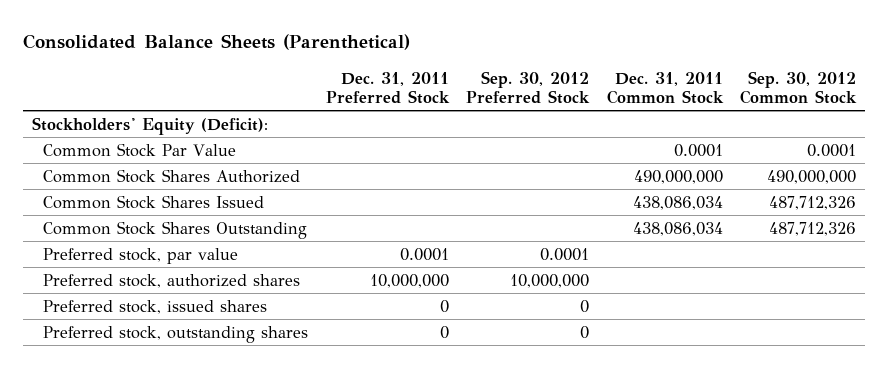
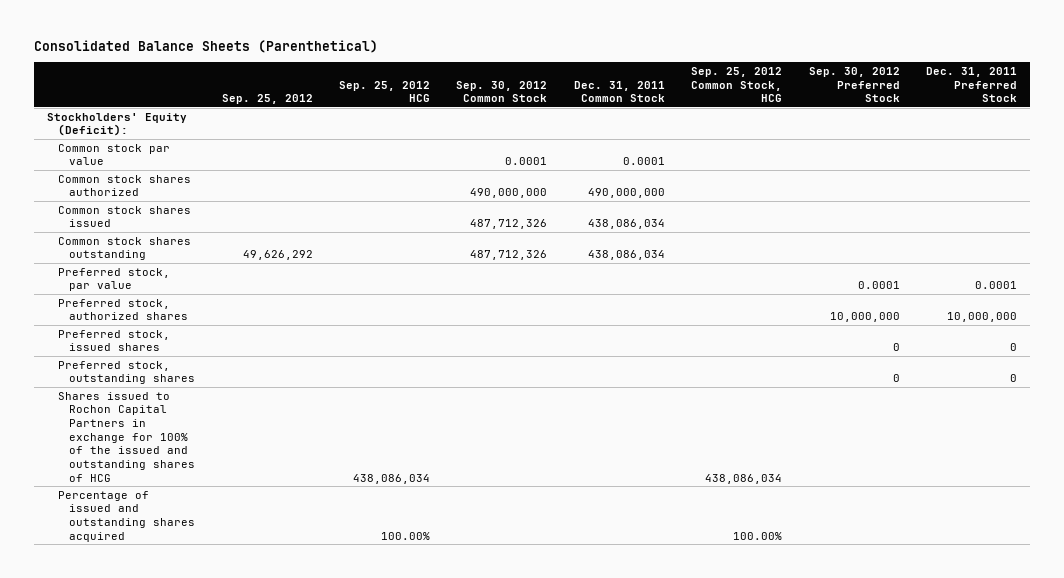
- | Dec. 31, 2011 Preferred Stock | Sep. 30, 2012 Preferred Stock | Dec. 31, 2011 Common Stock | Sep. 30, 2012 Common Stock
+ | Sep. 25, 2012 | Sep. 25, 2012 HCG | Sep. 30, 2012 Common Stock | Dec. 31, 2011 Common Stock | Sep. 25, 2012 Common Stock, HCG | Sep. 30, 2012 Preferred Stock | Dec. 31, 2011 Preferred Stock
- Common Stock Par Value | | | 0.0001 | 0.0001
- Common Stock Shares Authorized | | | 490,000,000 | 490,000,000
- Common Stock Shares Issued | | | 438,086,034 | 487,712,326
- Common Stock Shares Outstanding | | | 438,086,034 | 487,712,326
+ Common stock par value | | | 0.0001 | 0.0001 | | |
+ Common stock shares authorized | | | 490,000,000 | 490,000,000 | | |
+ Common stock shares issued | | | 487,712,326 | 438,086,034 | | |
+ Common stock shares outstanding | 49,626,292 | | 487,712,326 | 438,086,034 | | |
+ Shares issued to Rochon Capital Partners in exchange for 100% of the issued and outstanding shares of HCG | | 438,086,034 | | | 438,086,034 | |
+ Percentage of issued and outstanding shares acquired | | 100.00% | | | 100.00% | |

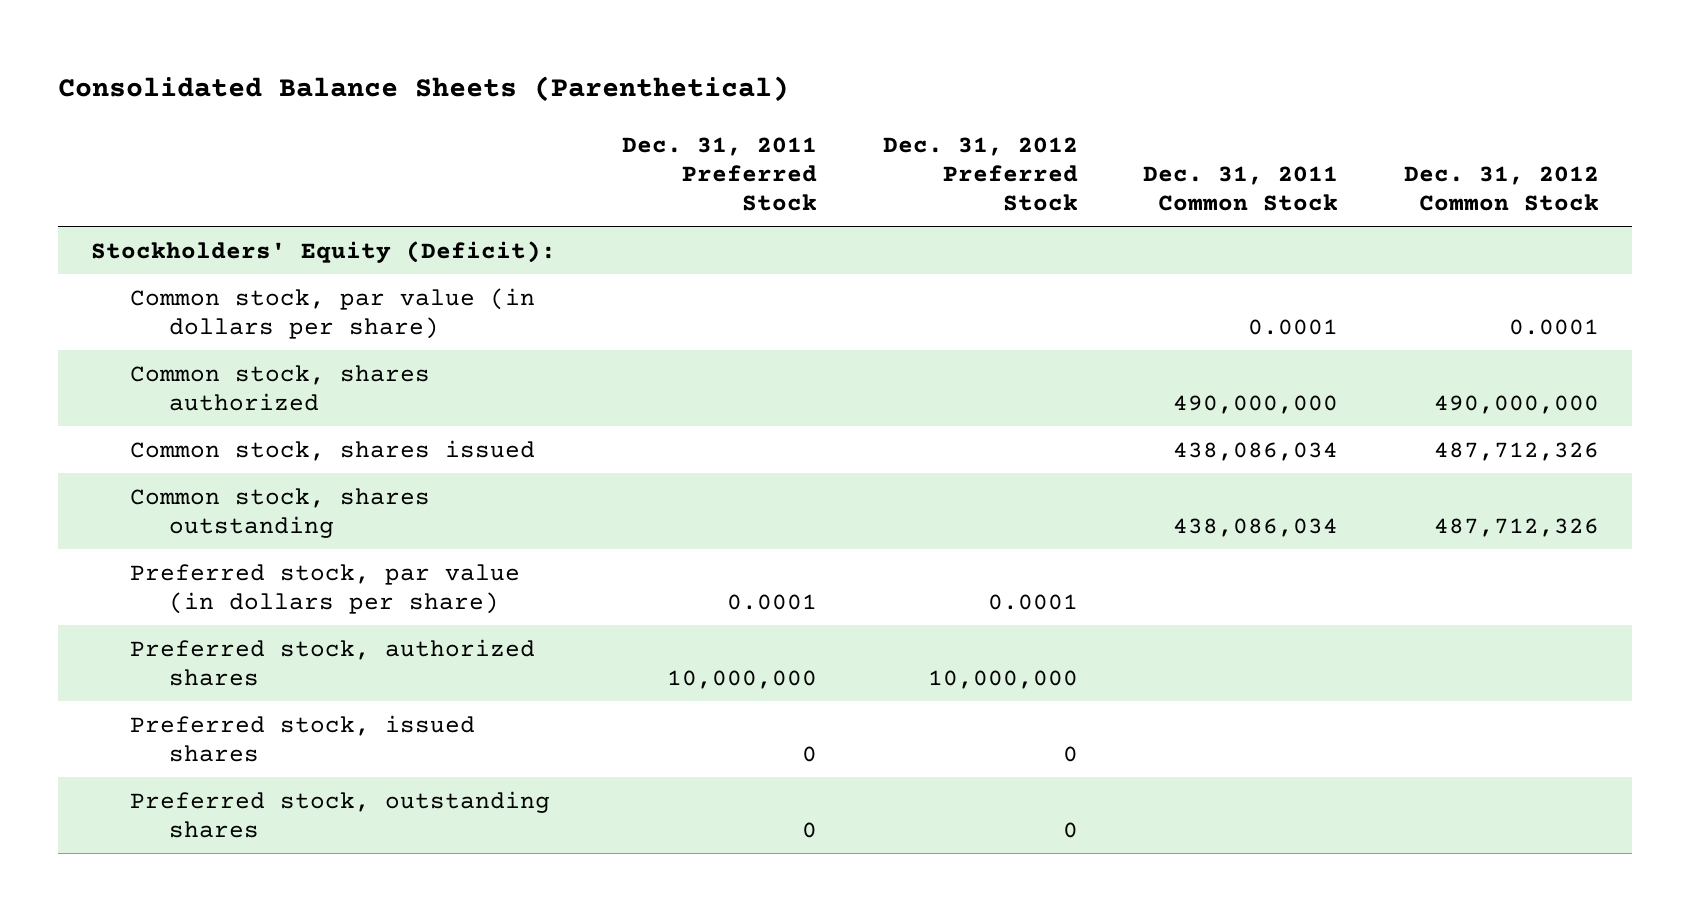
- | Sep. 25, 2012 | Sep. 25, 2012 HCG | Sep. 30, 2012 Common Stock | Dec. 31, 2011 Common Stock | Sep. 25, 2012 Common Stock, HCG | Sep. 30, 2012 Preferred Stock | Dec. 31, 2011 Preferred Stock
+ | Dec. 31, 2011 Preferred Stock | Dec. 31, 2012 Preferred Stock | Dec. 31, 2011 Common Stock | Dec. 31, 2012 Common Stock
- Common stock par value | | | 0.0001 | 0.0001 | | |
- Common stock shares authorized | | | 490,000,000 | 490,000,000 | | |
- Common stock shares issued | | | 487,712,326 | 438,086,034 | | |
- Common stock shares outstanding | 49,626,292 | | 487,712,326 | 438,086,034 | | |
- Preferred stock, par value | | | | | | 0.0001 | 0.0001
+ Common stock, par value (in dollars per share) | | | 0.0001 | 0.0001
+ Common stock, shares authorized | | | 490,000,000 | 490,000,000
+ Common stock, shares issued | | | 438,086,034 | 487,712,326
+ Common stock, shares outstanding | | | 438,086,034 | 487,712,326
+ Preferred stock, par value (in dollars per share) | 0.0001 | 0.0001 | |
- Shares issued to Rochon Capital Partners in exchange for 100% of the issued and outstanding shares of HCG | | 438,086,034 | | | 438,086,034 | |
- Percentage of issued and outstanding shares acquired | | 100.00% | | | 100.00% | |

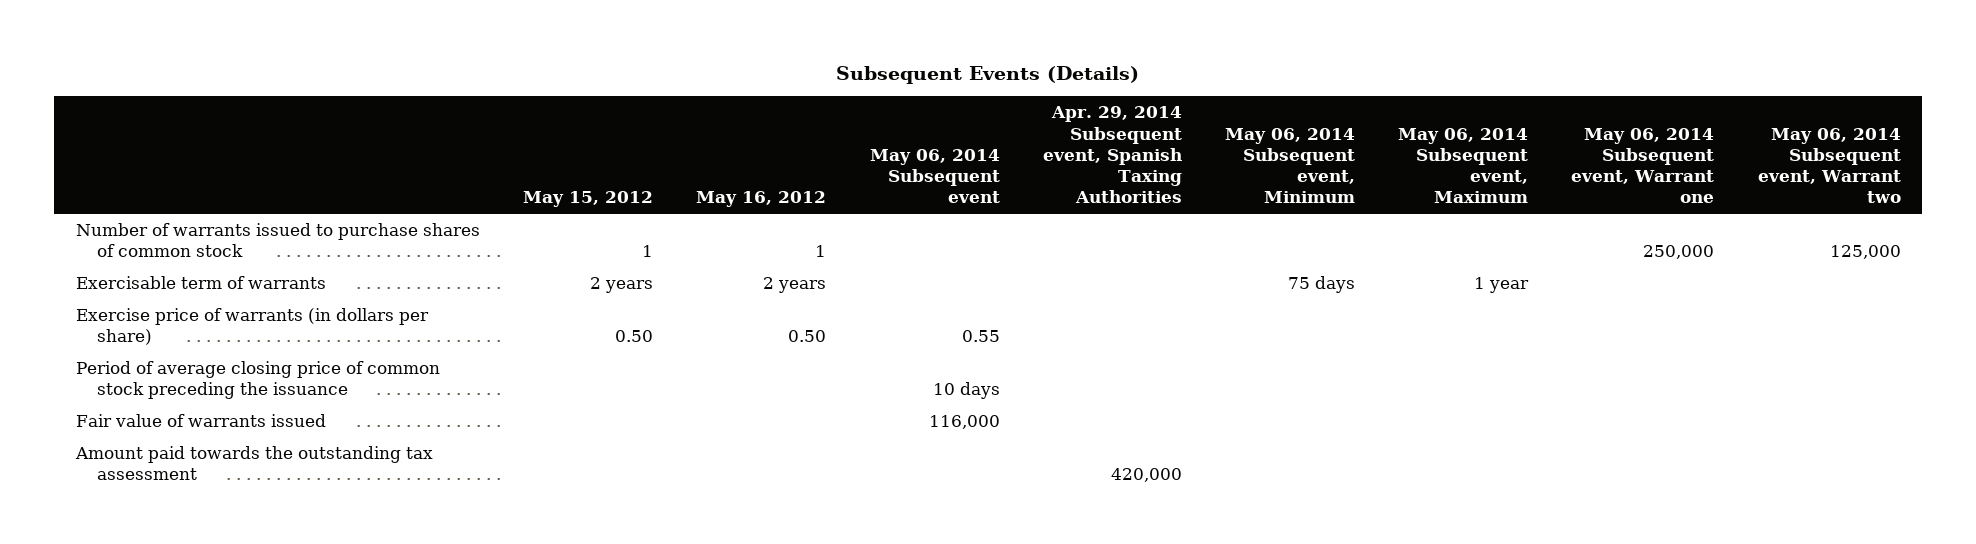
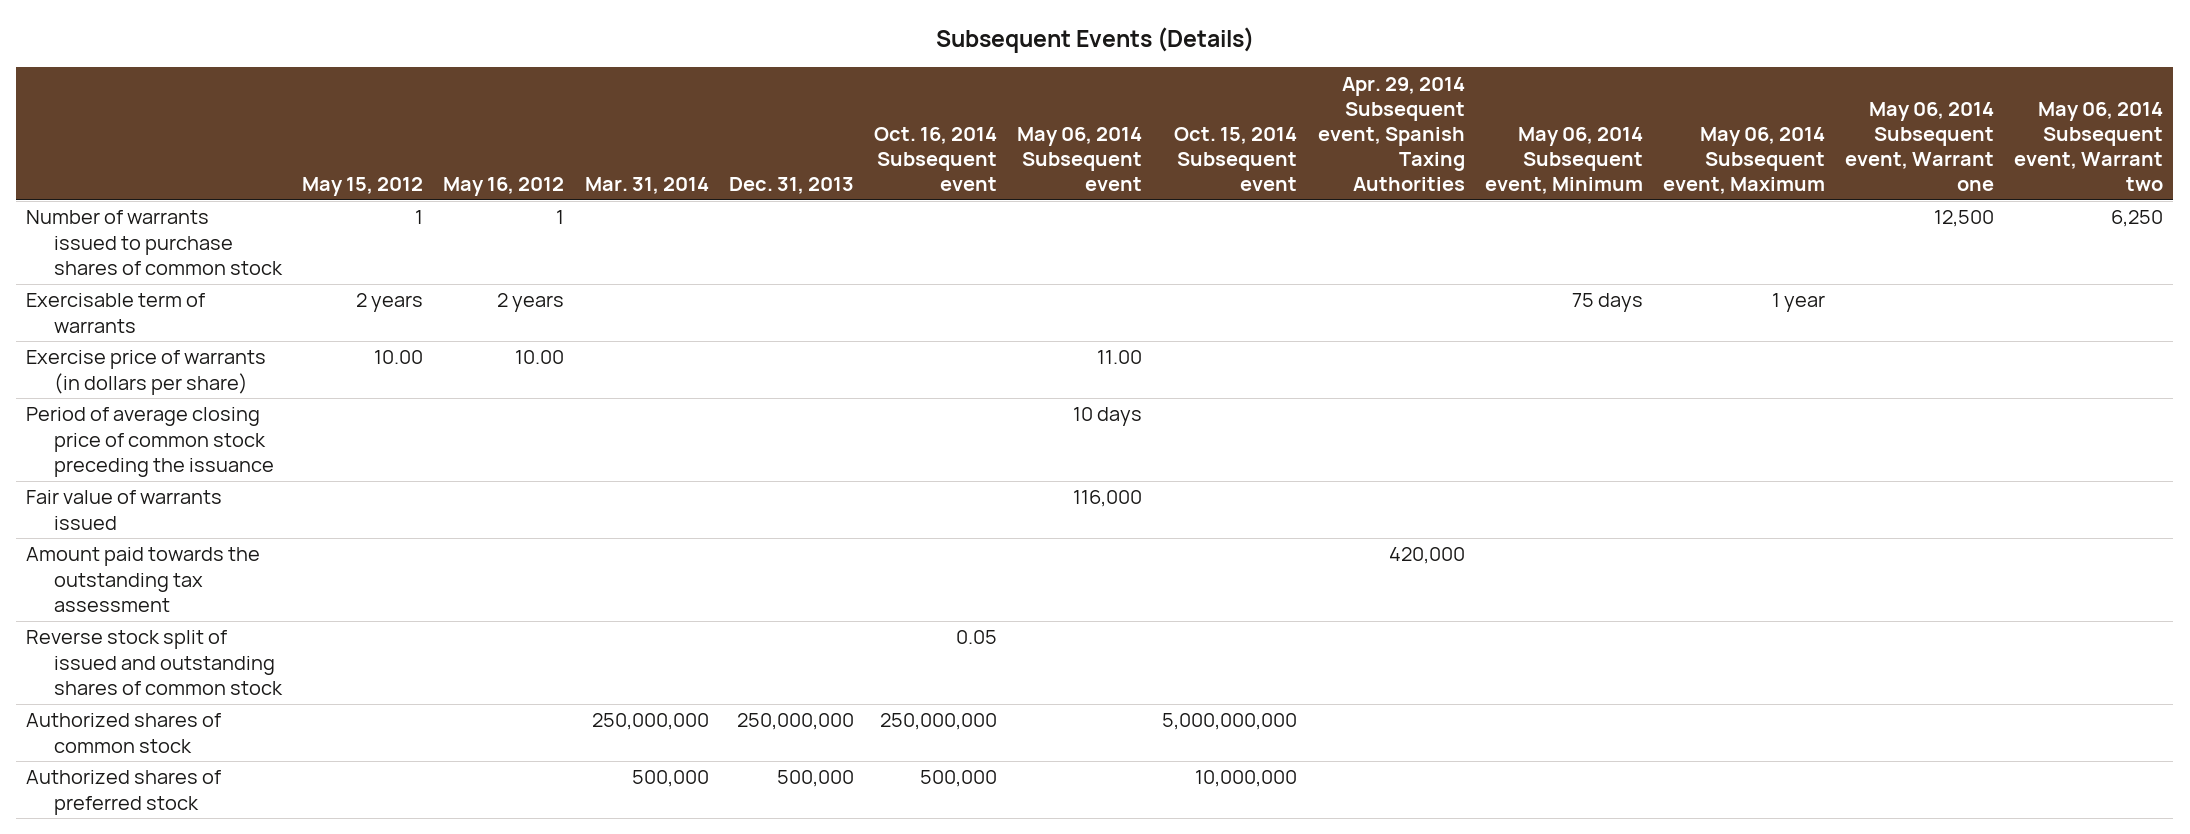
- | May 15, 2012 | May 16, 2012 | May 06, 2014 Subsequent event | Apr. 29, 2014 Subsequent event, Spanish Taxing Authorities | May 06, 2014 Subsequent event, Minimum | May 06, 2014 Subsequent event, Maximum | May 06, 2014 Subsequent event, Warrant one | May 06, 2014 Subsequent event, Warrant two
+ | May 15, 2012 | May 16, 2012 | Mar. 31, 2014 | Dec. 31, 2013 | Oct. 16, 2014 Subsequent event | May 06, 2014 Subsequent event | Oct. 15, 2014 Subsequent event | Apr. 29, 2014 Subsequent event, Spanish Taxing Authorities | May 06, 2014 Subsequent event, Minimum | May 06, 2014 Subsequent event, Maximum | May 06, 2014 Subsequent event, Warrant one | May 06, 2014 Subsequent event, Warrant two
- Number of warrants issued to purchase shares of common stock | 1 | 1 | | | | | 250,000 | 125,000
+ Number of warrants issued to purchase shares of common stock | 1 | 1 | | | | | | | | | 12,500 | 6,250
- Exercise price of warrants (in dollars per share) | 0.50 | 0.50 | 0.55 | | | | |
+ Exercise price of warrants (in dollars per share) | 10.00 | 10.00 | | | | 11.00 | | | | | |
+ Reverse stock split of issued and outstanding shares of common stock | | | | | 0.05 | | | | | | |
+ Authorized shares of common stock | | | 250,000,000 | 250,000,000 | 250,000,000 | | 5,000,000,000 | | | | |
+ Authorized shares of preferred stock | | | 500,000 | 500,000 | 500,000 | | 10,000,000 | | | | |

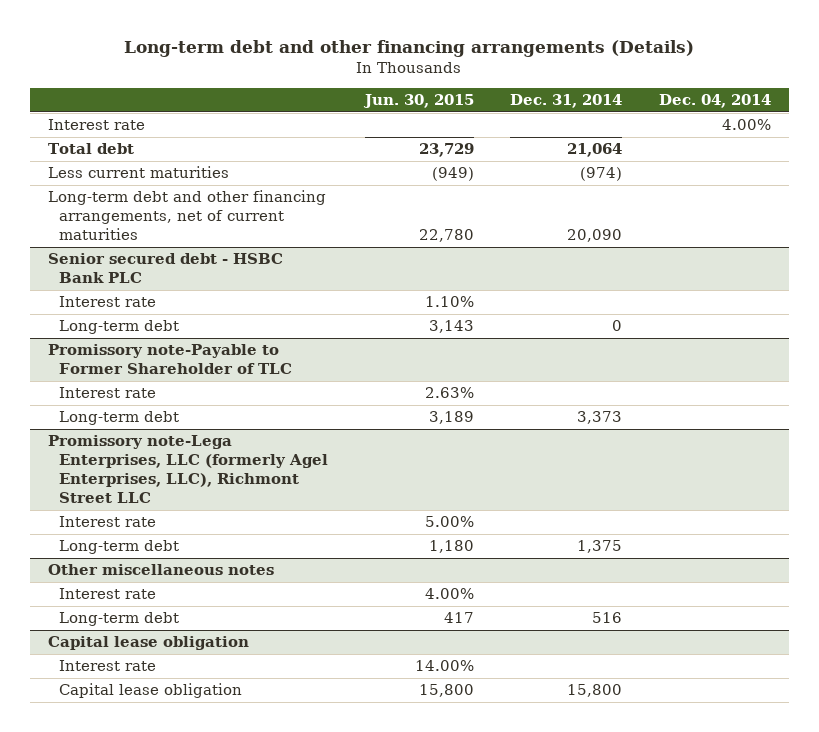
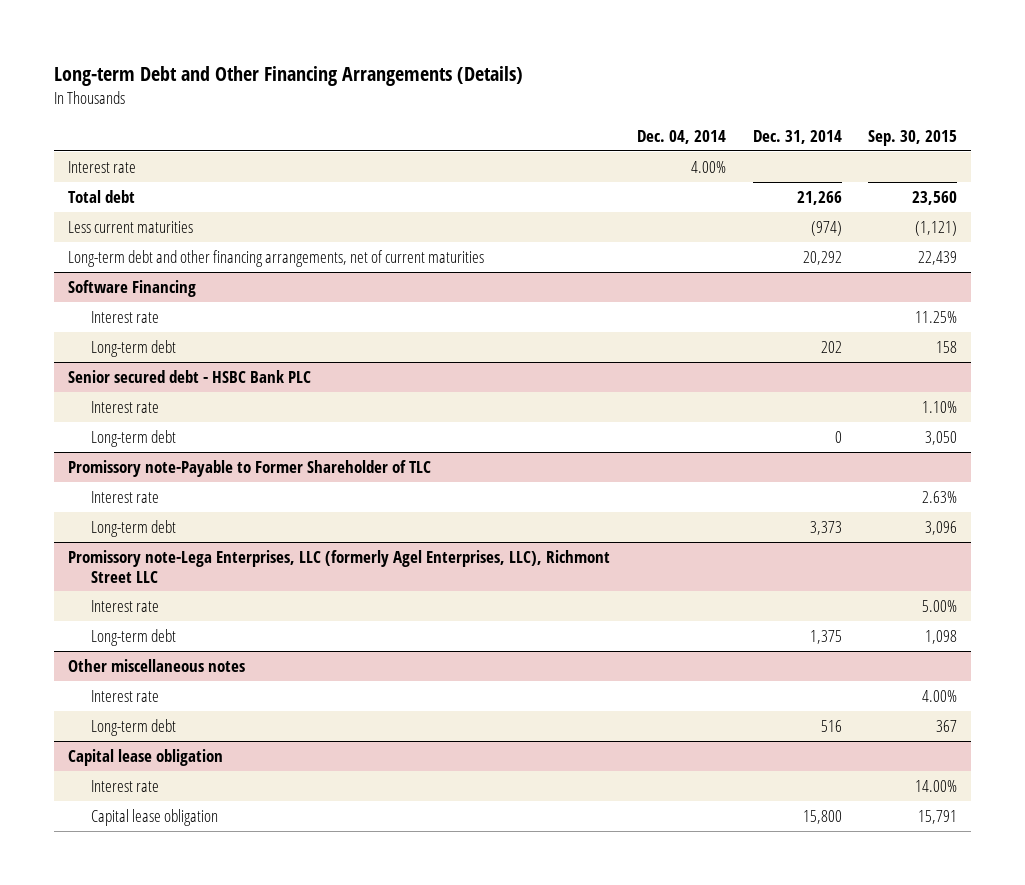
- Long-term debt and other financing arrangements (Details)
+ Long-term Debt and Other Financing Arrangements (Details)
- | Jun. 30, 2015 | Dec. 31, 2014 | Dec. 04, 2014
+ | Dec. 04, 2014 | Dec. 31, 2014 | Sep. 30, 2015
- Total debt | 23,729 | 21,064 |
+ Total debt | | 21,266 | 23,560
- Long-term debt and other financing arrangements, net of current maturities | 22,780 | 20,090 |
+ Long-term debt and other financing arrangements, net of current maturities | | 20,292 | 22,439
+ Software Financing
+ Interest rate | | | 11.25%
+ Long-term debt | | 202 | 158

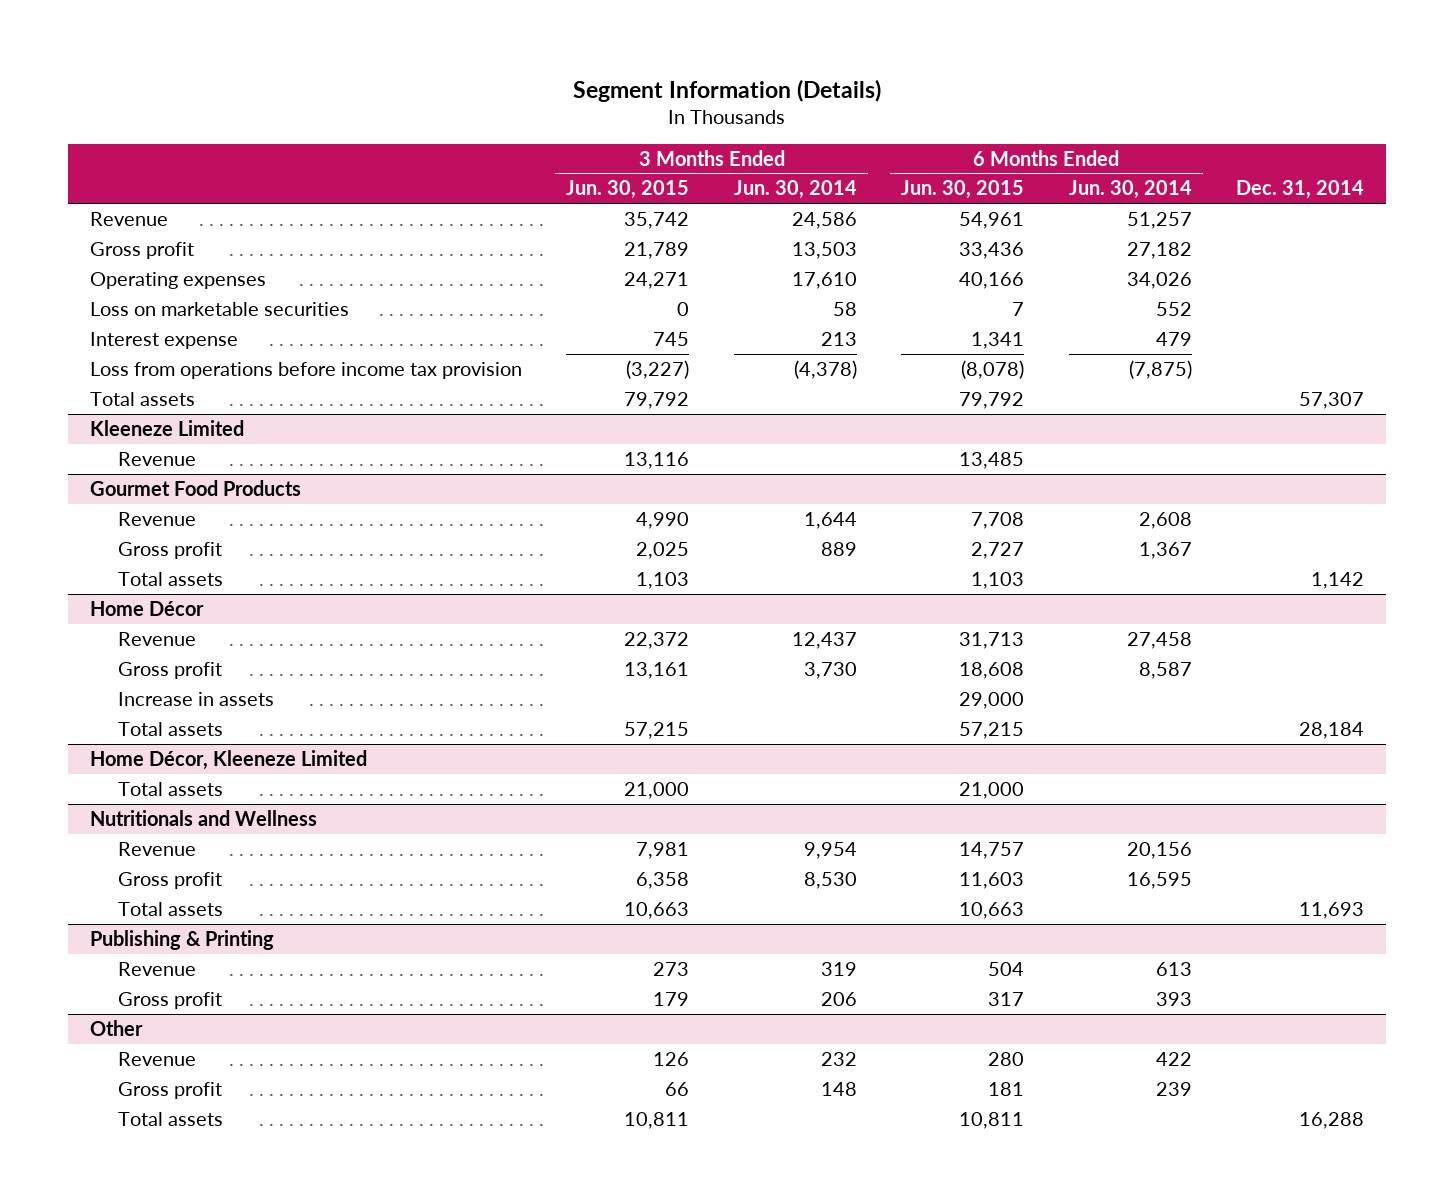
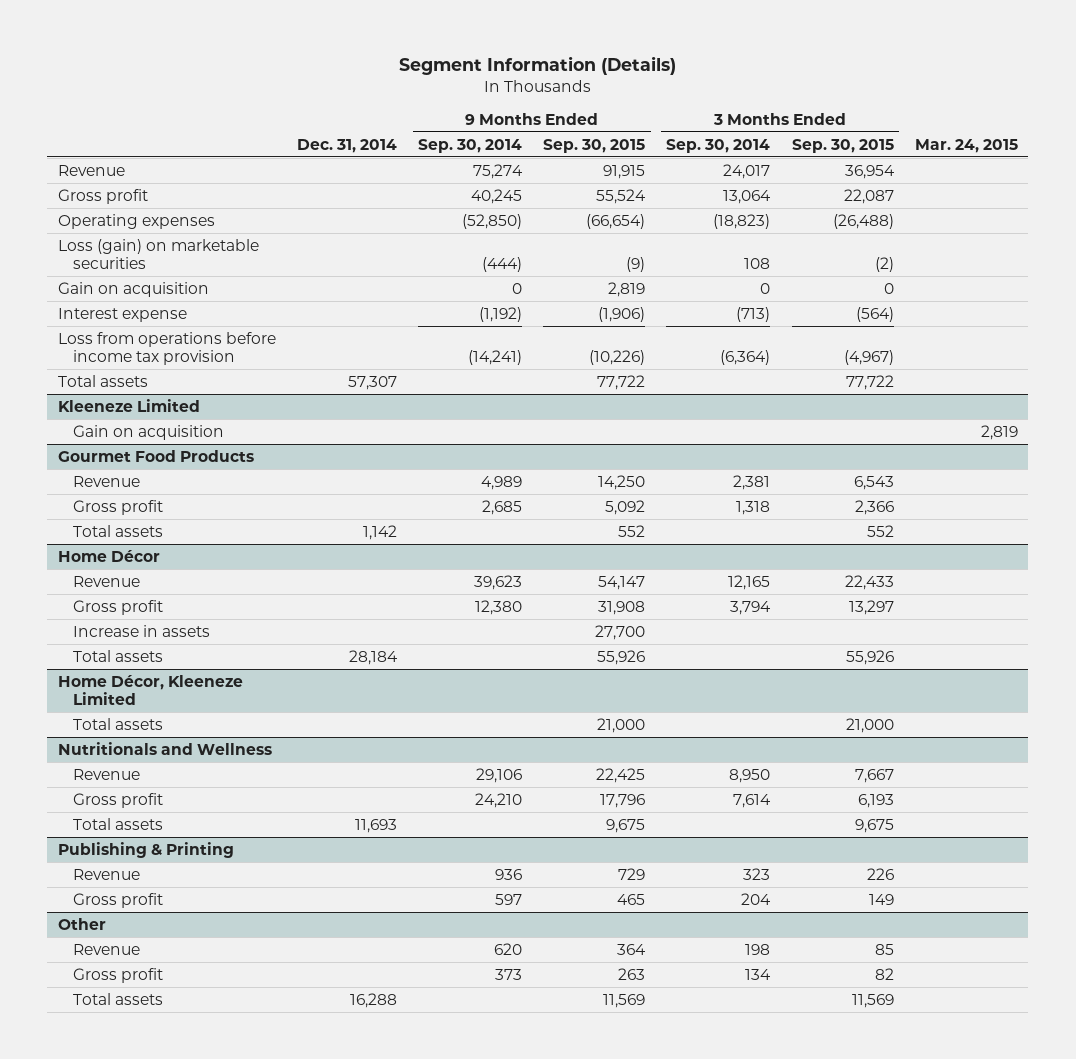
- | 3 Months Ended Jun. 30, 2015 | 3 Months Ended Jun. 30, 2014 | 6 Months Ended Jun. 30, 2015 | 6 Months Ended Jun. 30, 2014 | Dec. 31, 2014
+ | Dec. 31, 2014 | 9 Months Ended Sep. 30, 2014 | 9 Months Ended Sep. 30, 2015 | 3 Months Ended Sep. 30, 2014 | 3 Months Ended Sep. 30, 2015 | Mar. 24, 2015
- Loss on marketable securities | 0 | 58 | 7 | 552 |
+ Loss (gain) on marketable securities | | (444) | (9) | 108 | (2) |
+ Gain on acquisition | | 0 | 2,819 | 0 | 0 |
@ Kleeneze Limited
- Revenue | 13,116 | | 13,485 | |
+ Gain on acquisition | | | | | | 2,819

